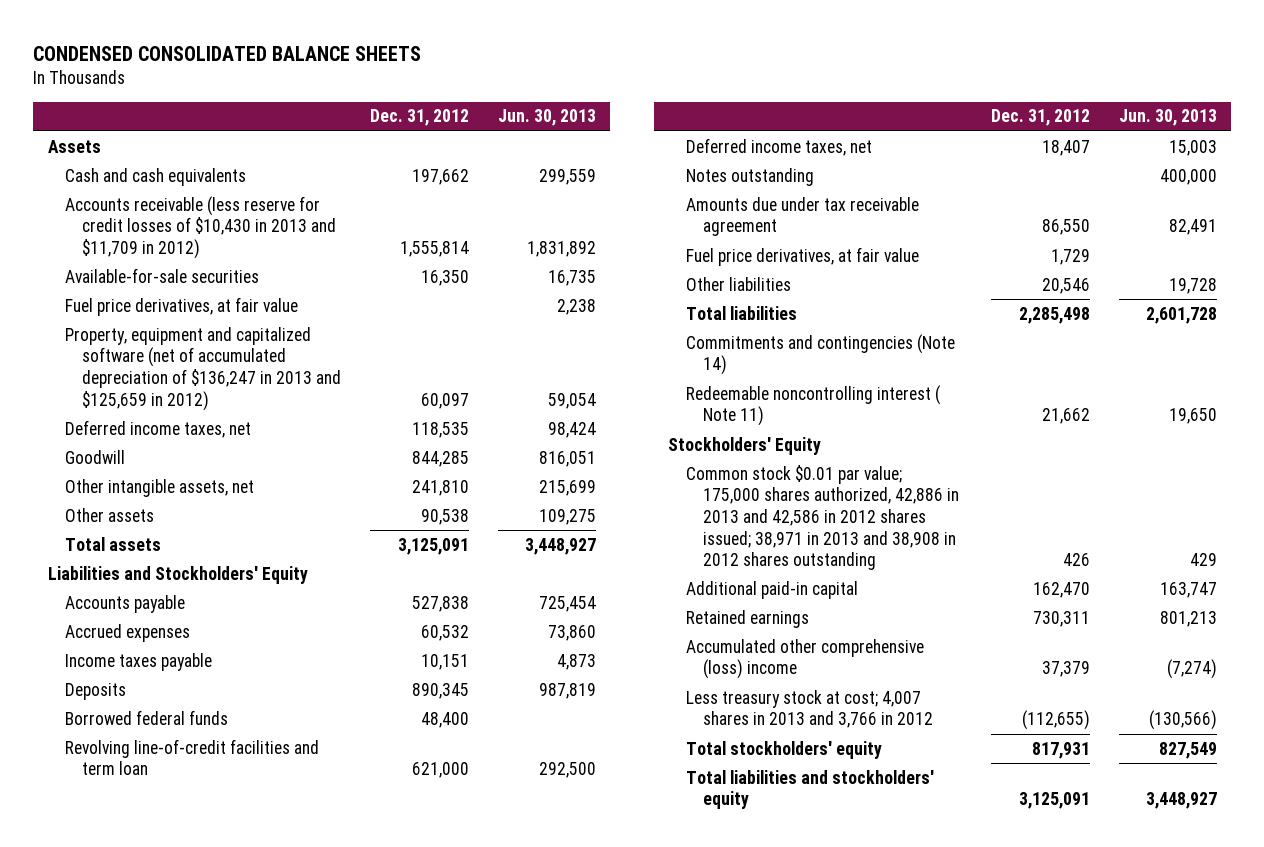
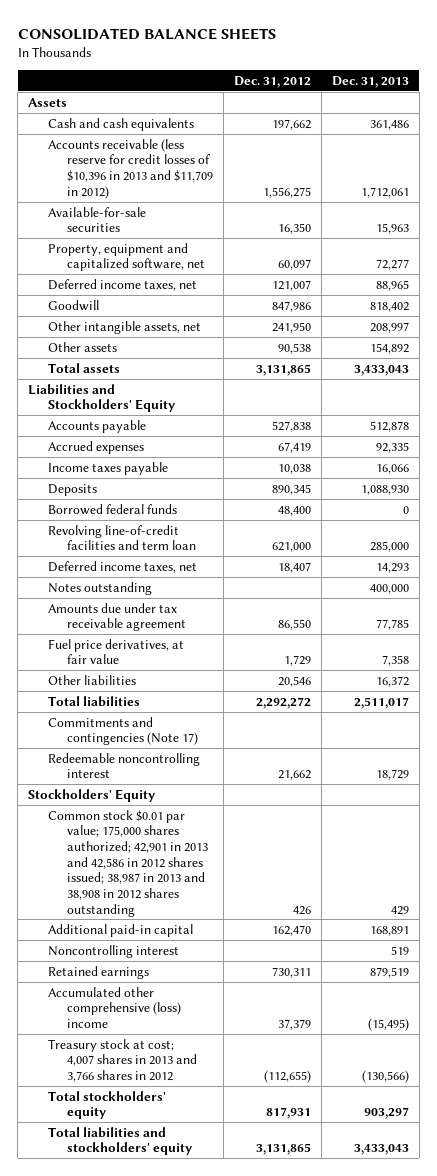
- CONDENSED CONSOLIDATED BALANCE SHEETS
+ CONSOLIDATED BALANCE SHEETS
- | Dec. 31, 2012 | Jun. 30, 2013
+ | Dec. 31, 2012 | Dec. 31, 2013
- Accounts receivable (less reserve for credit losses of $10,430 in 2013 and $11,709 in 2012) | 1,555,814 | 1,831,892
+ Accounts receivable (less reserve for credit losses of $10,396 in 2013 and $11,709 in 2012) | 1,556,275 | 1,712,061
- Fuel price derivatives, at fair value | | 2,238
- Property, equipment and capitalized software (net of accumulated depreciation of $136,247 in 2013 and $125,659 in 2012) | 60,097 | 59,054
- Deferred income taxes, net | 118,535 | 98,424
- Goodwill | 844,285 | 816,051
- Other intangible assets, net | 241,810 | 215,699
+ Property, equipment and capitalized software, net | 60,097 | 72,277
+ Deferred income taxes, net | 121,007 | 88,965
+ Goodwill | 847,986 | 818,402
+ Other intangible assets, net | 241,950 | 208,997
- Total assets | 3,125,091 | 3,448,927
+ Total assets | 3,131,865 | 3,433,043
- Accrued expenses | 60,532 | 73,860
- Income taxes payable | 10,151 | 4,873
+ Accrued expenses | 67,419 | 92,335
+ Income taxes payable | 10,038 | 16,066
- Total liabilities | 2,285,498 | 2,601,728
- Commitments and contingencies (Note 14)
- Redeemable noncontrolling interest ( Note 11) | 21,662 | 19,650
+ Total liabilities | 2,292,272 | 2,511,017
+ Commitments and contingencies (Note 17)
+ Redeemable noncontrolling interest | 21,662 | 18,729
- Common stock $0.01 par value; 175,000 shares authorized, 42,886 in 2013 and 42,586 in 2012 shares issued; 38,971 in 2013 and 38,908 in 2012 shares outstanding | 426 | 429
+ Common stock $0.01 par value; 175,000 shares authorized; 42,901 in 2013 and 42,586 in 2012 shares issued; 38,987 in 2013 and 38,908 in 2012 shares outstanding | 426 | 429
+ Noncontrolling interest | | 519
- Less treasury stock at cost; 4,007 shares in 2013 and 3,766 in 2012 | (112,655) | (130,566)
+ Treasury stock at cost; 4,007 shares in 2013 and 3,766 shares in 2012 | (112,655) | (130,566)
- Total liabilities and stockholders' equity | 3,125,091 | 3,448,927
+ Total liabilities and stockholders' equity | 3,131,865 | 3,433,043

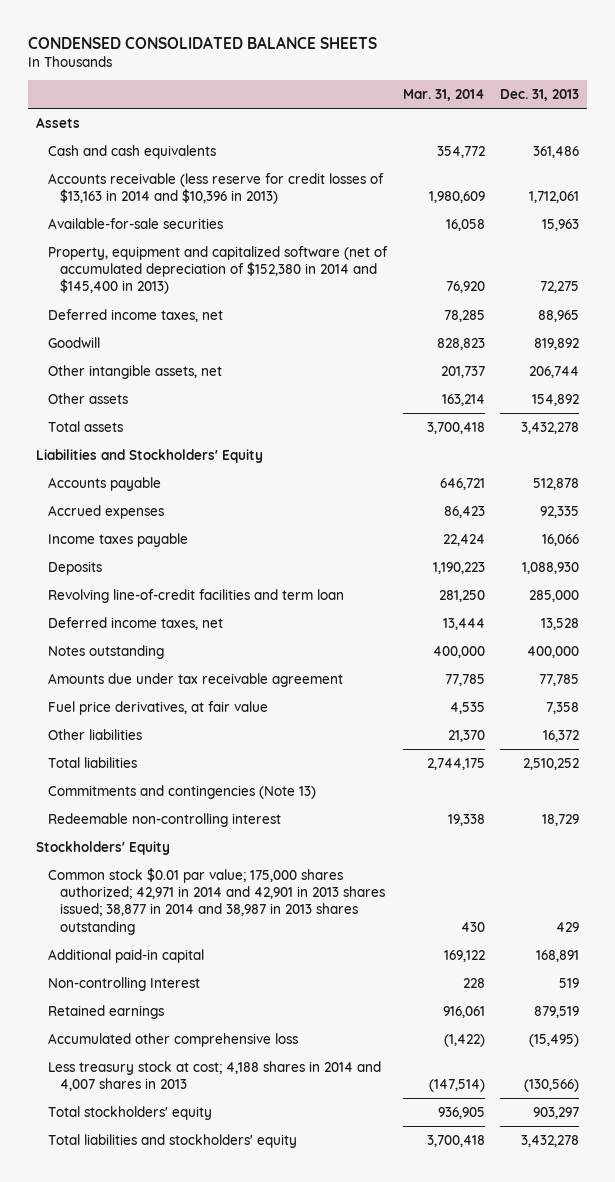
- CONSOLIDATED BALANCE SHEETS
+ CONDENSED CONSOLIDATED BALANCE SHEETS
- | Dec. 31, 2012 | Dec. 31, 2013
+ | Mar. 31, 2014 | Dec. 31, 2013
- Accounts receivable (less reserve for credit losses of $10,396 in 2013 and $11,709 in 2012) | 1,556,275 | 1,712,061
+ Accounts receivable (less reserve for credit losses of $13,163 in 2014 and $10,396 in 2013) | 1,980,609 | 1,712,061
- Property, equipment and capitalized software, net | 60,097 | 72,277
+ Property, equipment and capitalized software (net of accumulated depreciation of $152,380 in 2014 and $145,400 in 2013) | 76,920 | 72,275
- Goodwill | 847,986 | 818,402
- Other intangible assets, net | 241,950 | 208,997
+ Goodwill | 828,823 | 819,892
+ Other intangible assets, net | 201,737 | 206,744
- Total assets | 3,131,865 | 3,433,043
+ Total assets | 3,700,418 | 3,432,278
- Borrowed federal funds | 48,400 | 0
- Deferred income taxes, net | 18,407 | 14,293
+ Deferred income taxes, net | 13,444 | 13,528
- Total liabilities | 2,292,272 | 2,511,017
- Commitments and contingencies (Note 17)
- Redeemable noncontrolling interest | 21,662 | 18,729
+ Total liabilities | 2,744,175 | 2,510,252
+ Commitments and contingencies (Note 13)
+ Redeemable non-controlling interest | 19,338 | 18,729
- Common stock $0.01 par value; 175,000 shares authorized; 42,901 in 2013 and 42,586 in 2012 shares issued; 38,987 in 2013 and 38,908 in 2012 shares outstanding | 426 | 429
+ Common stock $0.01 par value; 175,000 shares authorized; 42,971 in 2014 and 42,901 in 2013 shares issued; 38,877 in 2014 and 38,987 in 2013 shares outstanding | 430 | 429
- Noncontrolling interest | | 519
+ Non-controlling Interest | 228 | 519
- Accumulated other comprehensive (loss) income | 37,379 | (15,495)
- Treasury stock at cost; 4,007 shares in 2013 and 3,766 shares in 2012 | (112,655) | (130,566)
+ Accumulated other comprehensive loss | (1,422) | (15,495)
+ Less treasury stock at cost; 4,188 shares in 2014 and 4,007 shares in 2013 | (147,514) | (130,566)
- Total liabilities and stockholders' equity | 3,131,865 | 3,433,043
+ Total liabilities and stockholders' equity | 3,700,418 | 3,432,278

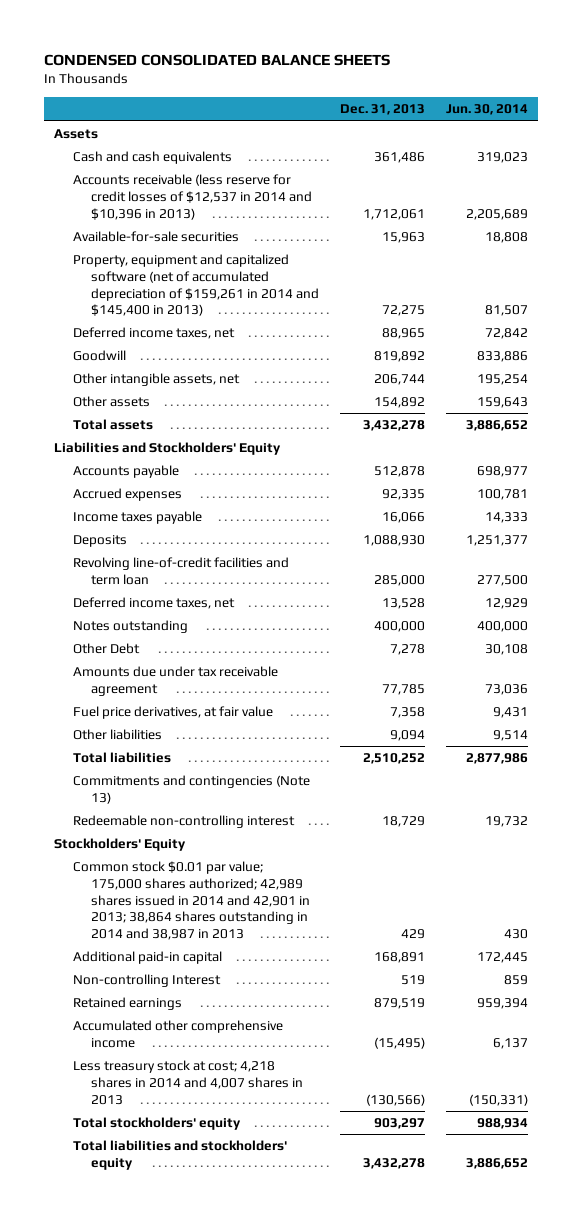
- | Mar. 31, 2014 | Dec. 31, 2013
+ | Dec. 31, 2013 | Jun. 30, 2014
- Accounts receivable (less reserve for credit losses of $13,163 in 2014 and $10,396 in 2013) | 1,980,609 | 1,712,061
+ Accounts receivable (less reserve for credit losses of $12,537 in 2014 and $10,396 in 2013) | 1,712,061 | 2,205,689
- Property, equipment and capitalized software (net of accumulated depreciation of $152,380 in 2014 and $145,400 in 2013) | 76,920 | 72,275
+ Property, equipment and capitalized software (net of accumulated depreciation of $159,261 in 2014 and $145,400 in 2013) | 72,275 | 81,507
+ Other Debt | 7,278 | 30,108
- Other liabilities | 21,370 | 16,372
+ Other liabilities | 9,094 | 9,514
- Common stock $0.01 par value; 175,000 shares authorized; 42,971 in 2014 and 42,901 in 2013 shares issued; 38,877 in 2014 and 38,987 in 2013 shares outstanding | 430 | 429
+ Common stock $0.01 par value; 175,000 shares authorized; 42,989 shares issued in 2014 and 42,901 in 2013; 38,864 shares outstanding in 2014 and 38,987 in 2013 | 429 | 430
- Accumulated other comprehensive loss | (1,422) | (15,495)
- Less treasury stock at cost; 4,188 shares in 2014 and 4,007 shares in 2013 | (147,514) | (130,566)
+ Accumulated other comprehensive income | (15,495) | 6,137
+ Less treasury stock at cost; 4,218 shares in 2014 and 4,007 shares in 2013 | (130,566) | (150,331)

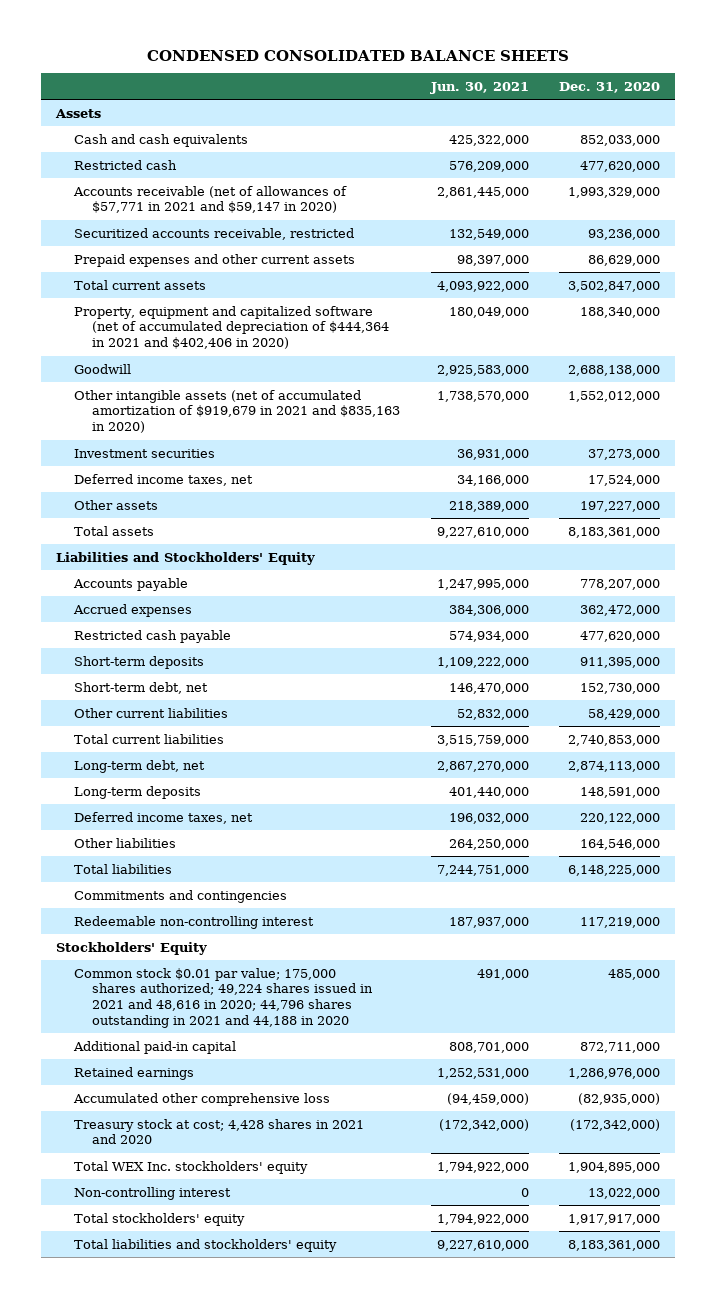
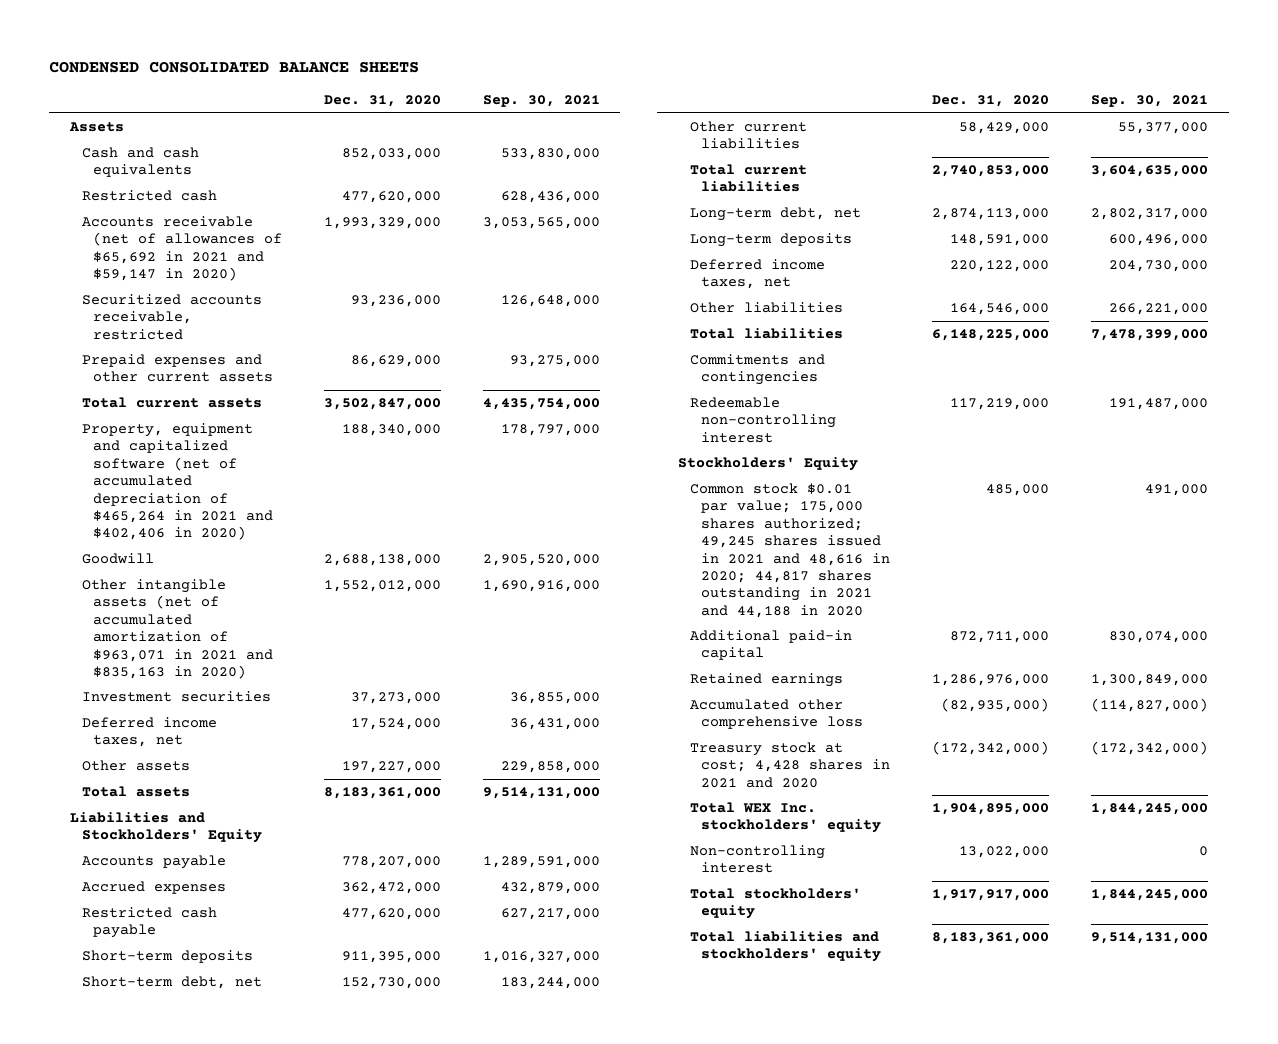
- | Jun. 30, 2021 | Dec. 31, 2020
+ | Dec. 31, 2020 | Sep. 30, 2021
- Accounts receivable (net of allowances of $57,771 in 2021 and $59,147 in 2020) | 2,861,445,000 | 1,993,329,000
+ Accounts receivable (net of allowances of $65,692 in 2021 and $59,147 in 2020) | 1,993,329,000 | 3,053,565,000
- Property, equipment and capitalized software (net of accumulated depreciation of $444,364 in 2021 and $402,406 in 2020) | 180,049,000 | 188,340,000
+ Property, equipment and capitalized software (net of accumulated depreciation of $465,264 in 2021 and $402,406 in 2020) | 188,340,000 | 178,797,000
- Other intangible assets (net of accumulated amortization of $919,679 in 2021 and $835,163 in 2020) | 1,738,570,000 | 1,552,012,000
+ Other intangible assets (net of accumulated amortization of $963,071 in 2021 and $835,163 in 2020) | 1,552,012,000 | 1,690,916,000
- Common stock $0.01 par value; 175,000 shares authorized; 49,224 shares issued in 2021 and 48,616 in 2020; 44,796 shares outstanding in 2021 and 44,188 in 2020 | 491,000 | 485,000
+ Common stock $0.01 par value; 175,000 shares authorized; 49,245 shares issued in 2021 and 48,616 in 2020; 44,817 shares outstanding in 2021 and 44,188 in 2020 | 485,000 | 491,000

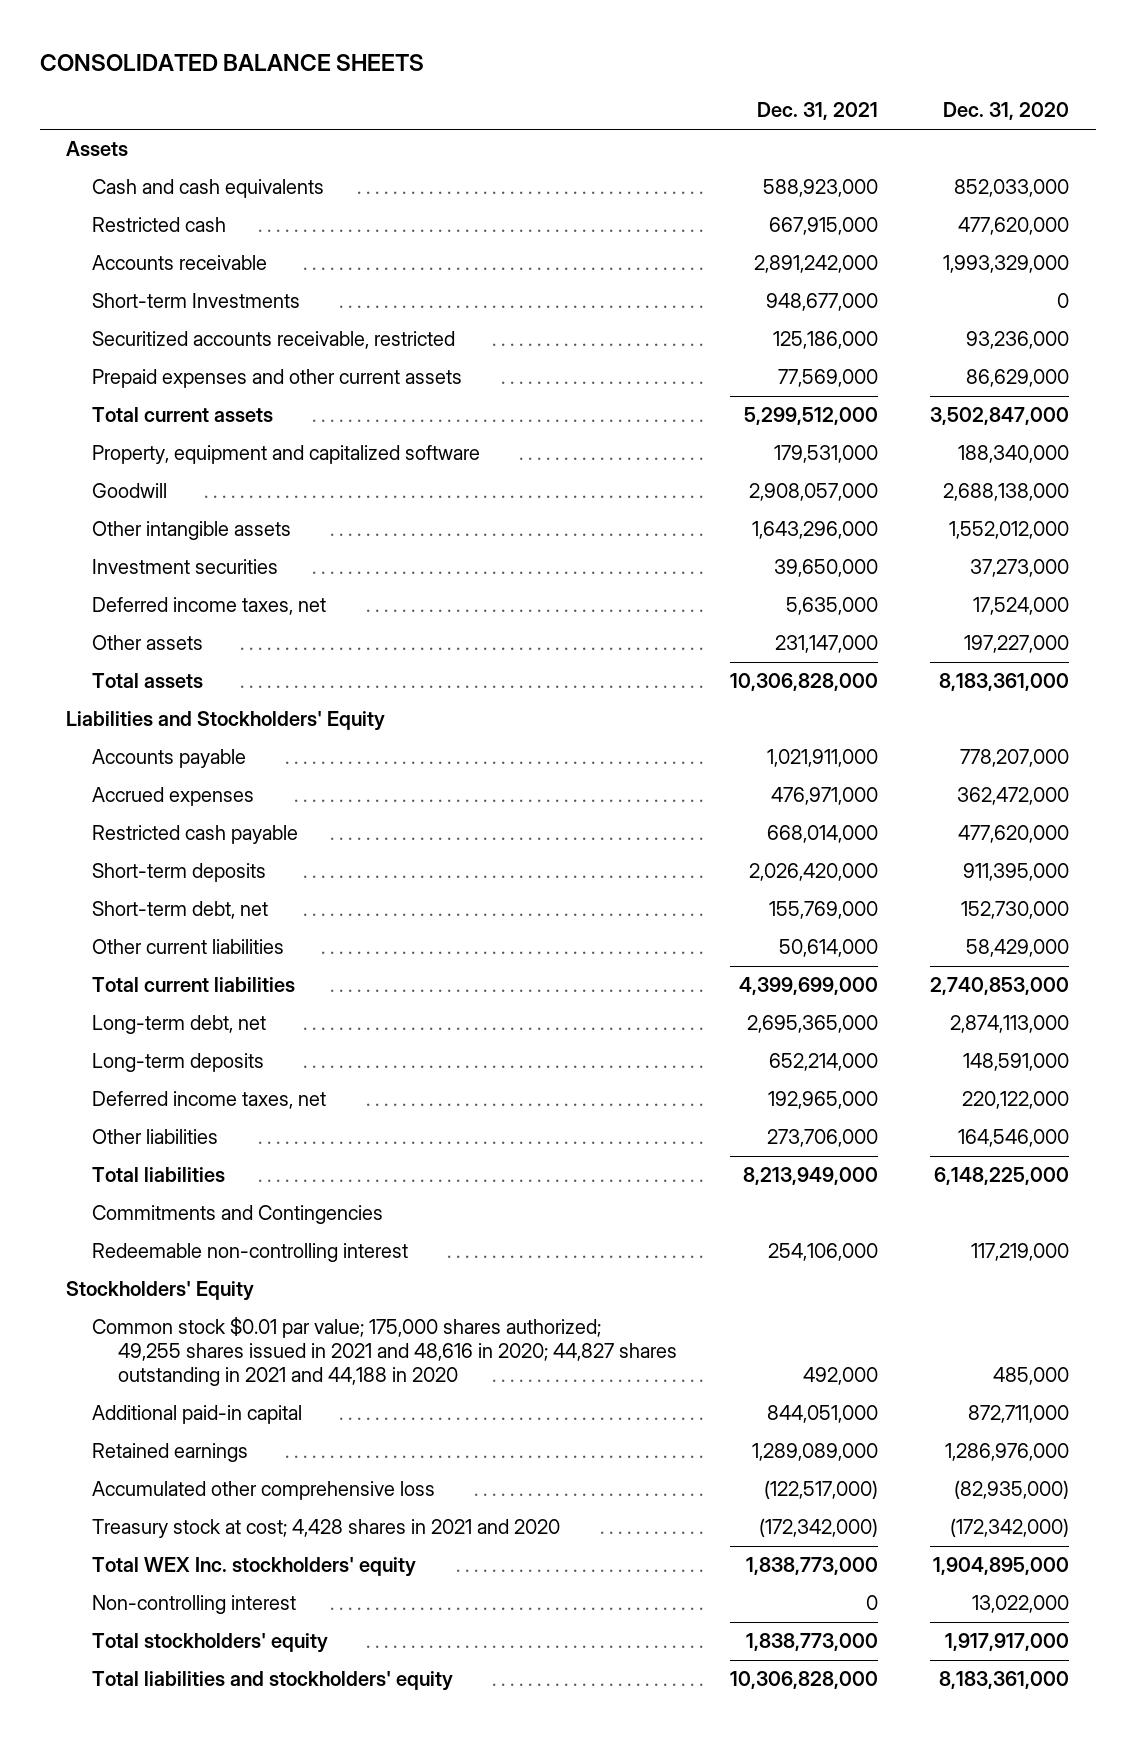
- CONDENSED CONSOLIDATED BALANCE SHEETS
+ CONSOLIDATED BALANCE SHEETS
- | Dec. 31, 2020 | Sep. 30, 2021
+ | Dec. 31, 2021 | Dec. 31, 2020
- Accounts receivable (net of allowances of $65,692 in 2021 and $59,147 in 2020) | 1,993,329,000 | 3,053,565,000
+ Accounts receivable | 2,891,242,000 | 1,993,329,000
+ Short-term Investments | 948,677,000 | 0
- Property, equipment and capitalized software (net of accumulated depreciation of $465,264 in 2021 and $402,406 in 2020) | 188,340,000 | 178,797,000
+ Property, equipment and capitalized software | 179,531,000 | 188,340,000
- Other intangible assets (net of accumulated amortization of $963,071 in 2021 and $835,163 in 2020) | 1,552,012,000 | 1,690,916,000
+ Other intangible assets | 1,643,296,000 | 1,552,012,000
- Commitments and contingencies
+ Commitments and Contingencies
- Common stock $0.01 par value; 175,000 shares authorized; 49,245 shares issued in 2021 and 48,616 in 2020; 44,817 shares outstanding in 2021 and 44,188 in 2020 | 485,000 | 491,000
+ Common stock $0.01 par value; 175,000 shares authorized; 49,255 shares issued in 2021 and 48,616 in 2020; 44,827 shares outstanding in 2021 and 44,188 in 2020 | 492,000 | 485,000

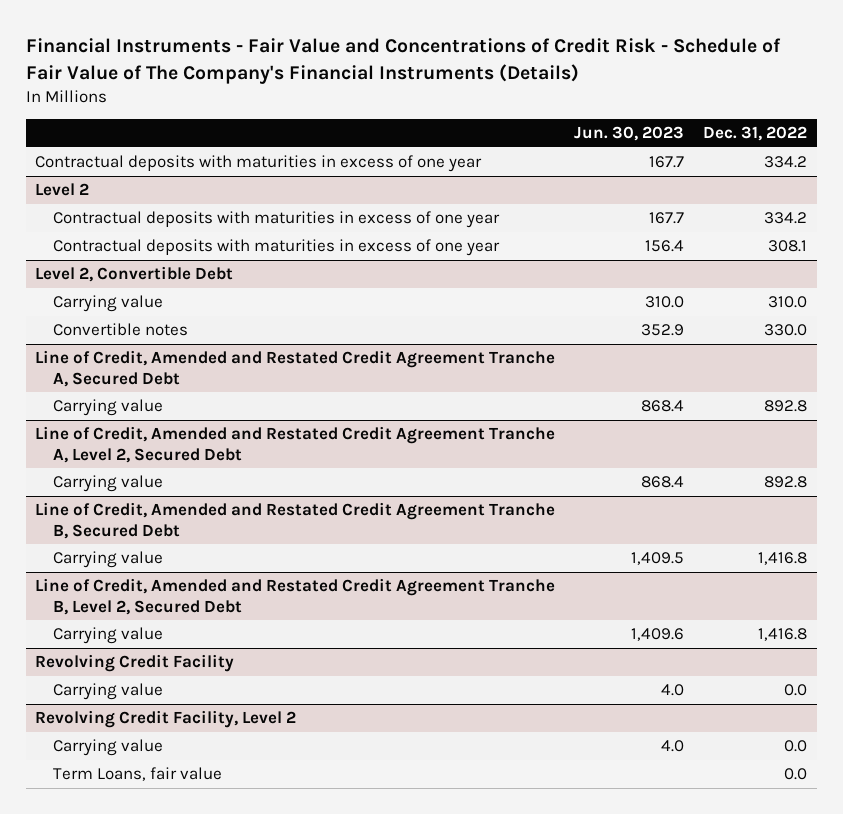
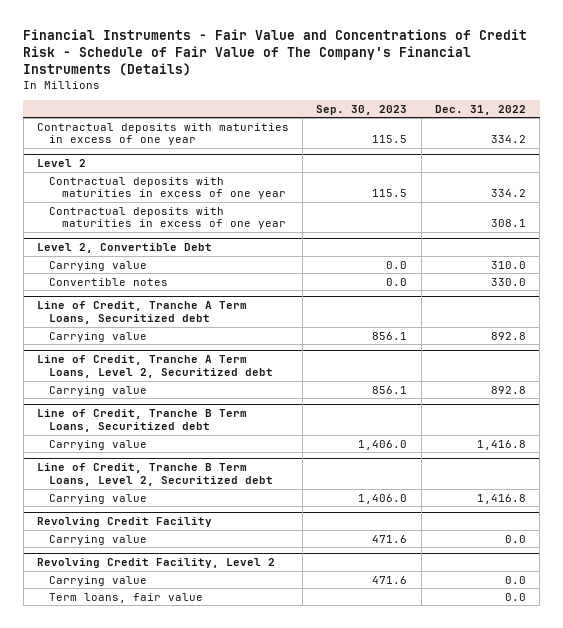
- | Jun. 30, 2023 | Dec. 31, 2022
+ | Sep. 30, 2023 | Dec. 31, 2022
- Line of Credit, Amended and Restated Credit Agreement Tranche A, Secured Debt
+ Line of Credit, Tranche A Term Loans, Securitized debt
- Line of Credit, Amended and Restated Credit Agreement Tranche A, Level 2, Secured Debt
+ Line of Credit, Tranche A Term Loans, Level 2, Securitized debt
- Line of Credit, Amended and Restated Credit Agreement Tranche B, Secured Debt
+ Line of Credit, Tranche B Term Loans, Securitized debt
- Line of Credit, Amended and Restated Credit Agreement Tranche B, Level 2, Secured Debt
+ Line of Credit, Tranche B Term Loans, Level 2, Securitized debt
@ Revolving Credit Facility, Level 2
- Term Loans, fair value | | 0.0
+ Term loans, fair value | | 0.0

